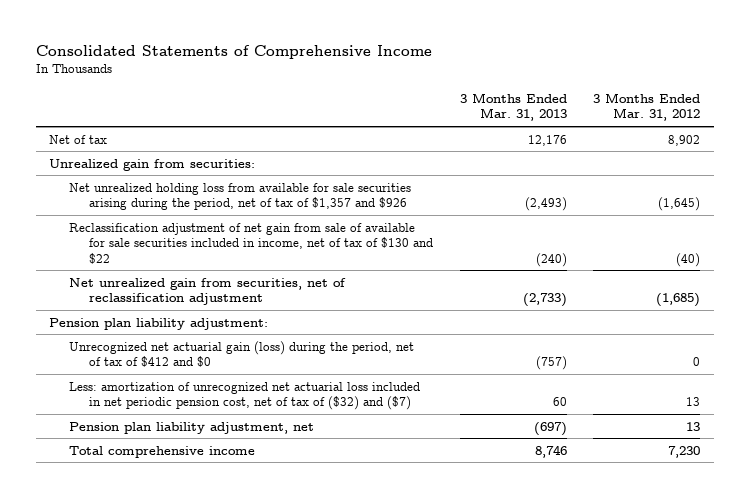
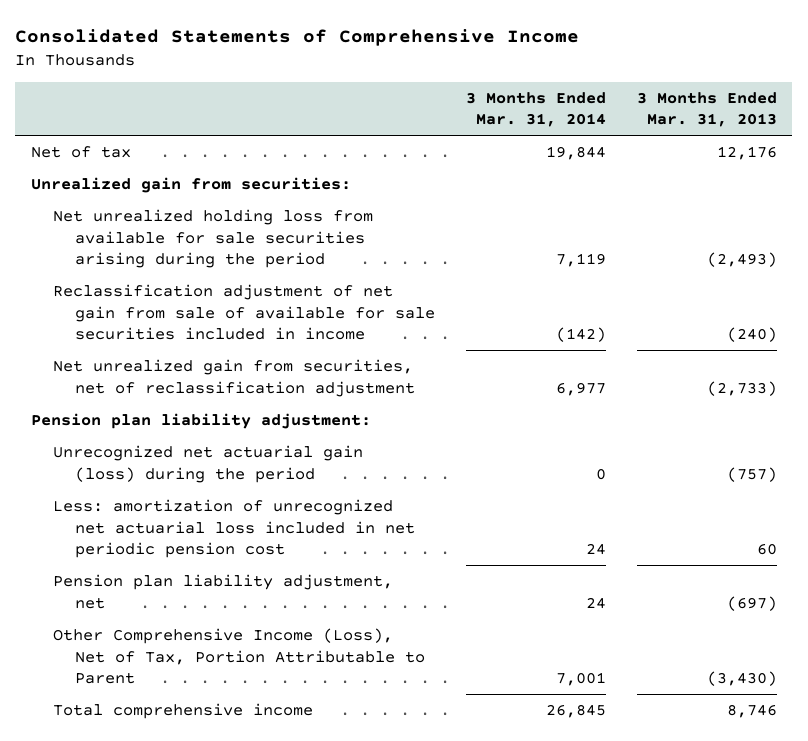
- | 3 Months Ended Mar. 31, 2013 | 3 Months Ended Mar. 31, 2012
+ | 3 Months Ended Mar. 31, 2014 | 3 Months Ended Mar. 31, 2013
- Net unrealized holding loss from available for sale securities arising during the period, net of tax of $1,357 and $926 | (2,493) | (1,645)
- Reclassification adjustment of net gain from sale of available for sale securities included in income, net of tax of $130 and $22 | (240) | (40)
+ Net unrealized holding loss from available for sale securities arising during the period | 7,119 | (2,493)
+ Reclassification adjustment of net gain from sale of available for sale securities included in income | (142) | (240)
- Unrecognized net actuarial gain (loss) during the period, net of tax of $412 and $0 | (757) | 0
- Less: amortization of unrecognized net actuarial loss included in net periodic pension cost, net of tax of ($32) and ($7) | 60 | 13
+ Unrecognized net actuarial gain (loss) during the period | 0 | (757)
+ Less: amortization of unrecognized net actuarial loss included in net periodic pension cost | 24 | 60
+ Other Comprehensive Income (Loss), Net of Tax, Portion Attributable to Parent | 7,001 | (3,430)

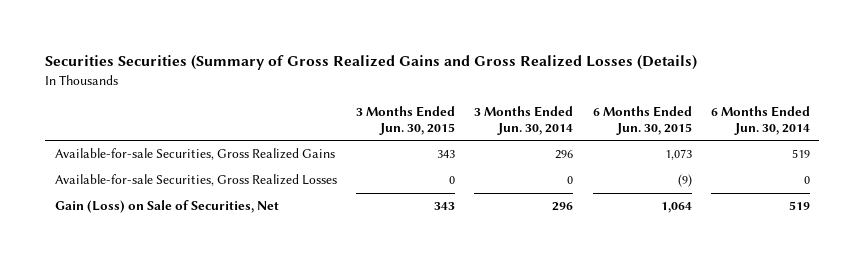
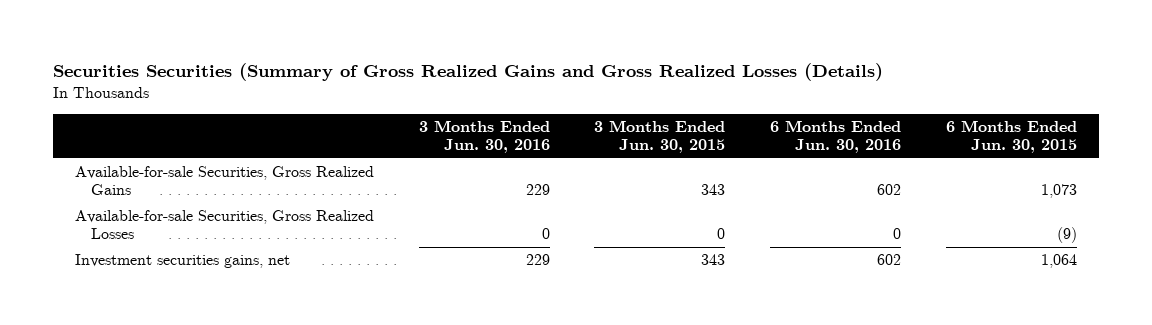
- | 3 Months Ended Jun. 30, 2015 | 3 Months Ended Jun. 30, 2014 | 6 Months Ended Jun. 30, 2015 | 6 Months Ended Jun. 30, 2014
+ | 3 Months Ended Jun. 30, 2016 | 3 Months Ended Jun. 30, 2015 | 6 Months Ended Jun. 30, 2016 | 6 Months Ended Jun. 30, 2015
- Gain (Loss) on Sale of Securities, Net | 343 | 296 | 1,064 | 519
+ Investment securities gains, net | 229 | 343 | 602 | 1,064

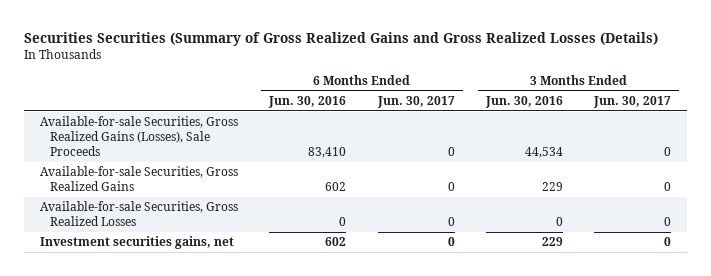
- | 3 Months Ended Jun. 30, 2016 | 3 Months Ended Jun. 30, 2015 | 6 Months Ended Jun. 30, 2016 | 6 Months Ended Jun. 30, 2015
+ | 6 Months Ended Jun. 30, 2016 | 6 Months Ended Jun. 30, 2017 | 3 Months Ended Jun. 30, 2016 | 3 Months Ended Jun. 30, 2017
+ Available-for-sale Securities, Gross Realized Gains (Losses), Sale Proceeds | 83,410 | 0 | 44,534 | 0

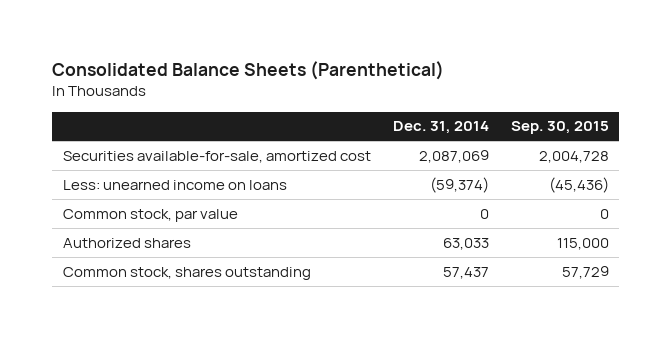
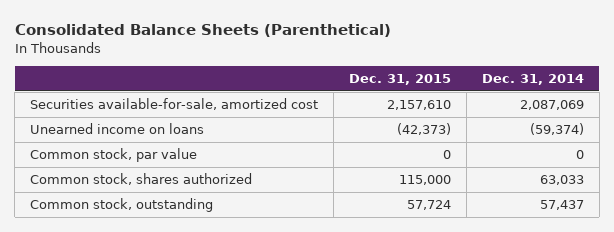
- | Dec. 31, 2014 | Sep. 30, 2015
+ | Dec. 31, 2015 | Dec. 31, 2014
- Less: unearned income on loans | (59,374) | (45,436)
+ Unearned income on loans | (42,373) | (59,374)
- Authorized shares | 63,033 | 115,000
- Common stock, shares outstanding | 57,437 | 57,729
+ Common stock, shares authorized | 115,000 | 63,033
+ Common stock, outstanding | 57,724 | 57,437

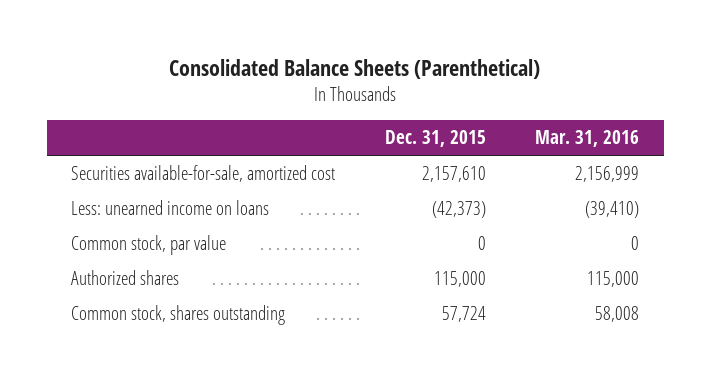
- | Dec. 31, 2015 | Dec. 31, 2014
+ | Dec. 31, 2015 | Mar. 31, 2016
- Unearned income on loans | (42,373) | (59,374)
+ Less: unearned income on loans | (42,373) | (39,410)
- Common stock, shares authorized | 115,000 | 63,033
- Common stock, outstanding | 57,724 | 57,437
+ Authorized shares | 115,000 | 115,000
+ Common stock, shares outstanding | 57,724 | 58,008

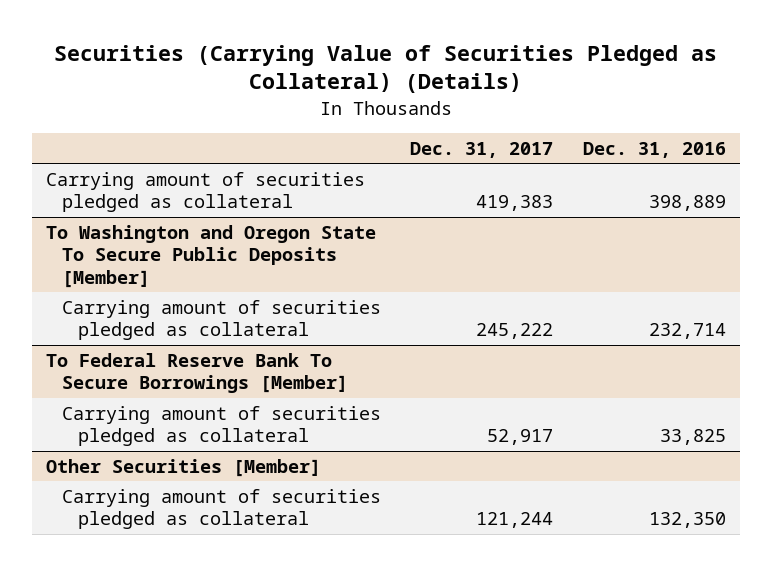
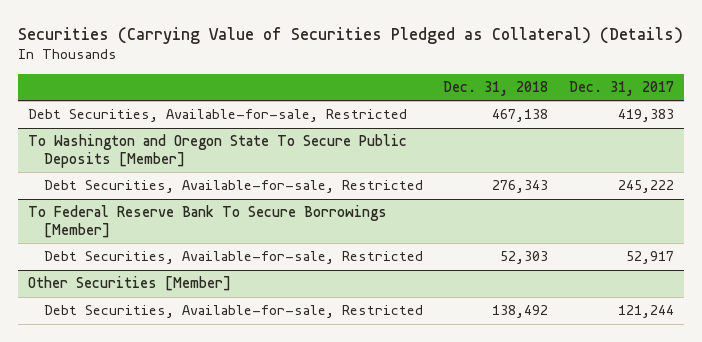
- | Dec. 31, 2017 | Dec. 31, 2016
+ | Dec. 31, 2018 | Dec. 31, 2017
- Carrying amount of securities pledged as collateral | 419,383 | 398,889
+ Debt Securities, Available-for-sale, Restricted | 467,138 | 419,383
@ To Washington and Oregon State To Secure Public Deposits [Member]
- Carrying amount of securities pledged as collateral | 245,222 | 232,714
+ Debt Securities, Available-for-sale, Restricted | 276,343 | 245,222
@ To Federal Reserve Bank To Secure Borrowings [Member]
- Carrying amount of securities pledged as collateral | 52,917 | 33,825
+ Debt Securities, Available-for-sale, Restricted | 52,303 | 52,917
@ Other Securities [Member]
- Carrying amount of securities pledged as collateral | 121,244 | 132,350
+ Debt Securities, Available-for-sale, Restricted | 138,492 | 121,244

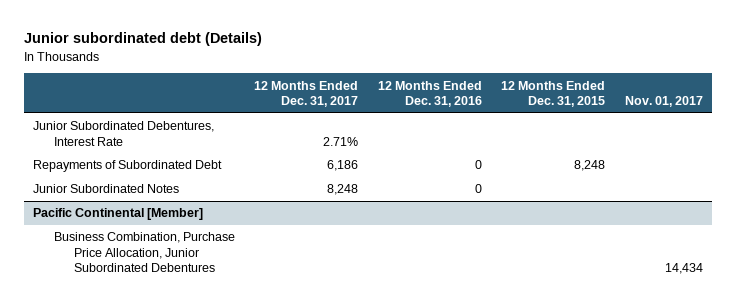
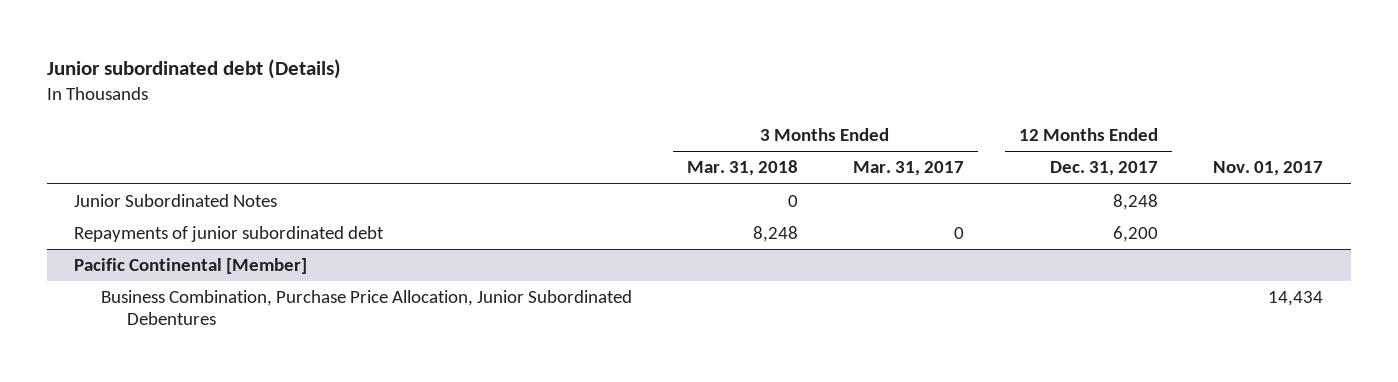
- | 12 Months Ended Dec. 31, 2017 | 12 Months Ended Dec. 31, 2016 | 12 Months Ended Dec. 31, 2015 | Nov. 01, 2017
+ | 3 Months Ended Mar. 31, 2018 | 3 Months Ended Mar. 31, 2017 | 12 Months Ended Dec. 31, 2017 | Nov. 01, 2017
- Junior Subordinated Debentures, Interest Rate | 2.71% | | |
- Repayments of Subordinated Debt | 6,186 | 0 | 8,248 |
+ Repayments of junior subordinated debt | 8,248 | 0 | 6,200 |

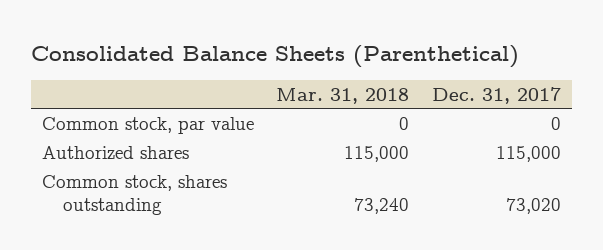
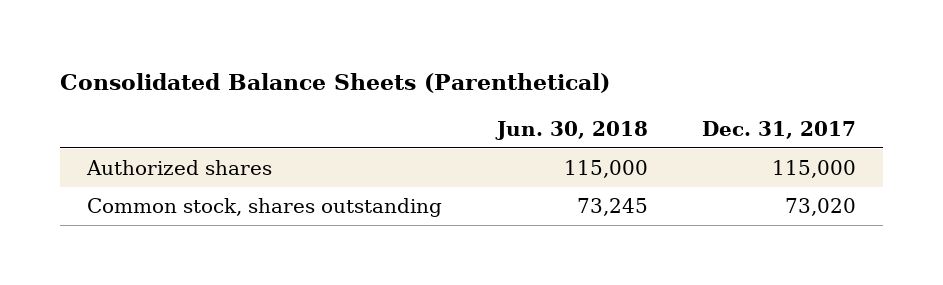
- | Mar. 31, 2018 | Dec. 31, 2017
+ | Jun. 30, 2018 | Dec. 31, 2017
- Common stock, par value | 0 | 0

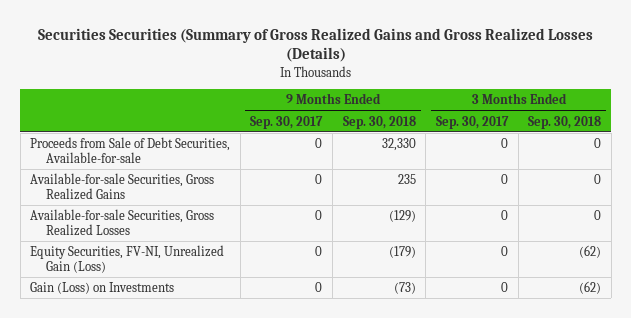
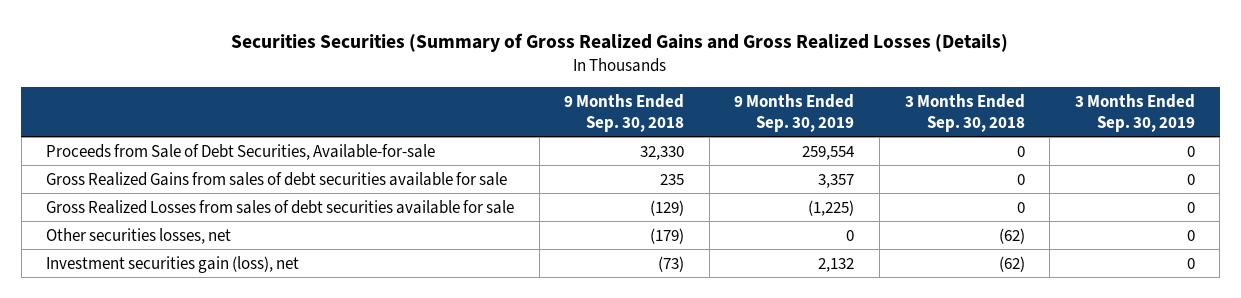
- | 9 Months Ended Sep. 30, 2017 | 9 Months Ended Sep. 30, 2018 | 3 Months Ended Sep. 30, 2017 | 3 Months Ended Sep. 30, 2018
+ | 9 Months Ended Sep. 30, 2018 | 9 Months Ended Sep. 30, 2019 | 3 Months Ended Sep. 30, 2018 | 3 Months Ended Sep. 30, 2019
- Available-for-sale Securities, Gross Realized Gains | 0 | 235 | 0 | 0
- Available-for-sale Securities, Gross Realized Losses | 0 | (129) | 0 | 0
- Equity Securities, FV-NI, Unrealized Gain (Loss) | 0 | (179) | 0 | (62)
- Gain (Loss) on Investments | 0 | (73) | 0 | (62)
+ Gross Realized Gains from sales of debt securities available for sale | 235 | 3,357 | 0 | 0
+ Gross Realized Losses from sales of debt securities available for sale | (129) | (1,225) | 0 | 0
+ Other securities losses, net | (179) | 0 | (62) | 0
+ Investment securities gain (loss), net | (73) | 2,132 | (62) | 0

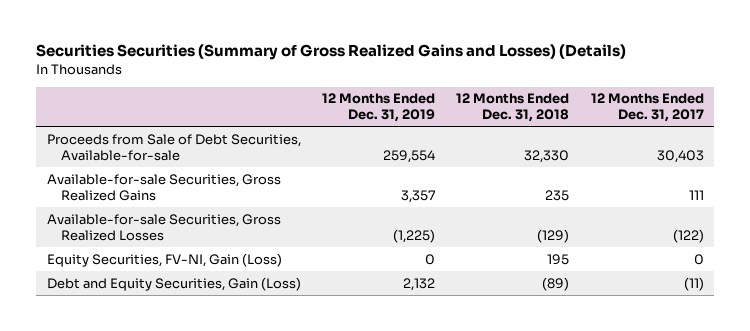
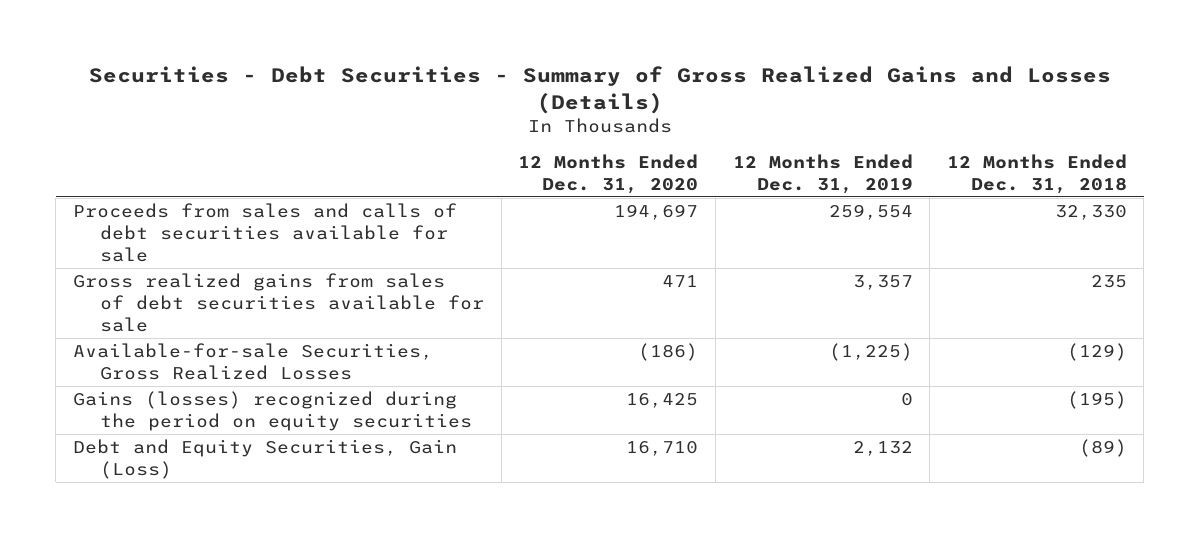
- Securities Securities (Summary of Gross Realized Gains and Losses) (Details)
+ Securities - Debt Securities - Summary of Gross Realized Gains and Losses (Details)
- | 12 Months Ended Dec. 31, 2019 | 12 Months Ended Dec. 31, 2018 | 12 Months Ended Dec. 31, 2017
+ | 12 Months Ended Dec. 31, 2020 | 12 Months Ended Dec. 31, 2019 | 12 Months Ended Dec. 31, 2018
- Proceeds from Sale of Debt Securities, Available-for-sale | 259,554 | 32,330 | 30,403
- Available-for-sale Securities, Gross Realized Gains | 3,357 | 235 | 111
+ Proceeds from sales and calls of debt securities available for sale | 194,697 | 259,554 | 32,330
+ Gross realized gains from sales of debt securities available for sale | 471 | 3,357 | 235
- Equity Securities, FV-NI, Gain (Loss) | 0 | 195 | 0
+ Gains (losses) recognized during the period on equity securities | 16,425 | 0 | (195)

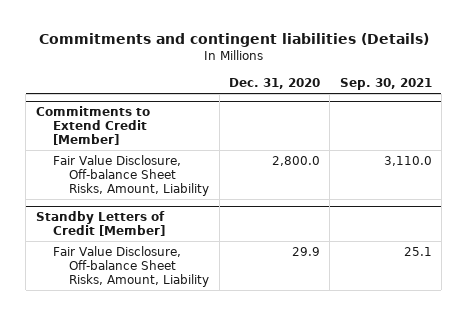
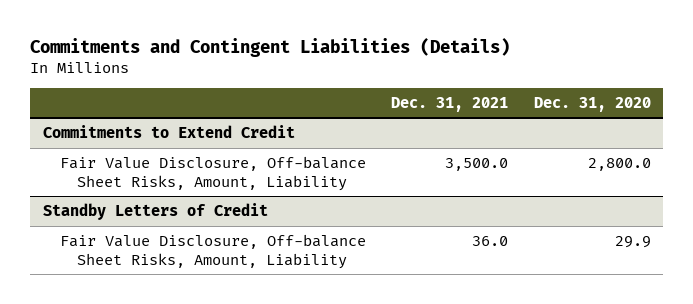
- Commitments and contingent liabilities (Details)
+ Commitments and Contingent Liabilities (Details)
- | Dec. 31, 2020 | Sep. 30, 2021
+ | Dec. 31, 2021 | Dec. 31, 2020
- Commitments to Extend Credit [Member]
+ Commitments to Extend Credit
- Standby Letters of Credit [Member]
+ Standby Letters of Credit

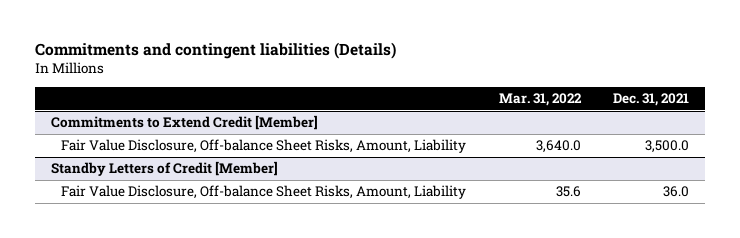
- Commitments and Contingent Liabilities (Details)
+ Commitments and contingent liabilities (Details)
- | Dec. 31, 2021 | Dec. 31, 2020
+ | Mar. 31, 2022 | Dec. 31, 2021
- Commitments to Extend Credit
+ Commitments to Extend Credit [Member]
- Standby Letters of Credit
+ Standby Letters of Credit [Member]

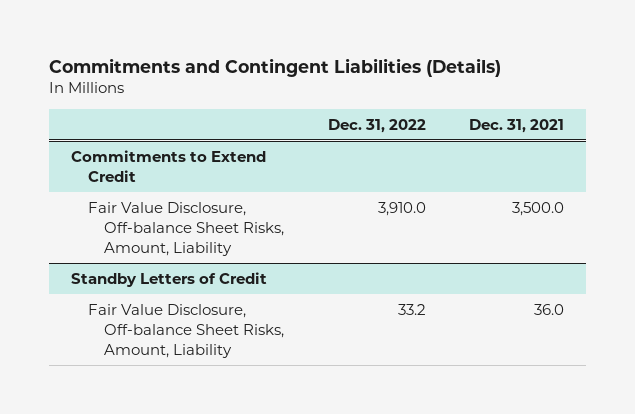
- Commitments and contingent liabilities (Details)
+ Commitments and Contingent Liabilities (Details)
- | Mar. 31, 2022 | Dec. 31, 2021
+ | Dec. 31, 2022 | Dec. 31, 2021
- Commitments to Extend Credit [Member]
+ Commitments to Extend Credit
- Standby Letters of Credit [Member]
+ Standby Letters of Credit

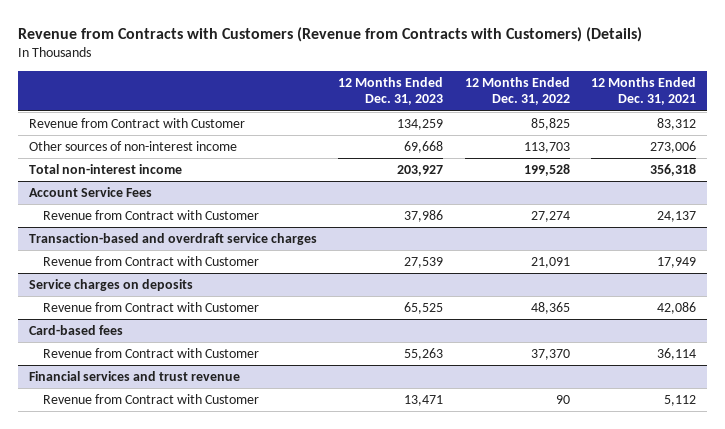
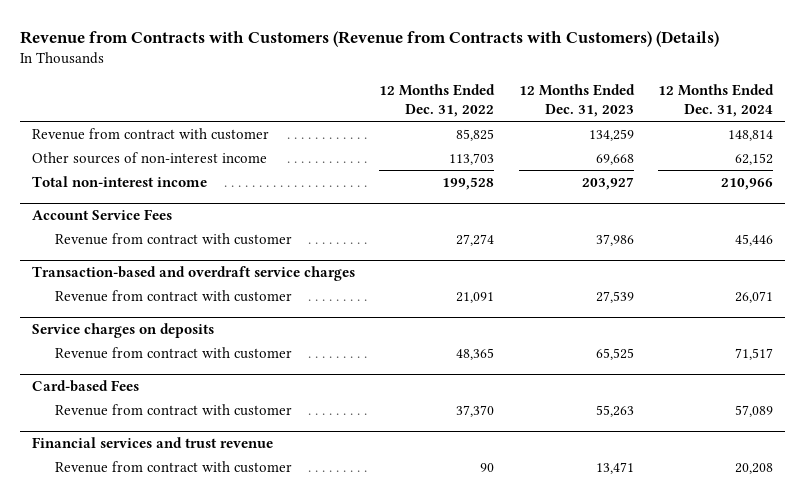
- | 12 Months Ended Dec. 31, 2023 | 12 Months Ended Dec. 31, 2022 | 12 Months Ended Dec. 31, 2021
+ | 12 Months Ended Dec. 31, 2022 | 12 Months Ended Dec. 31, 2023 | 12 Months Ended Dec. 31, 2024
- Revenue from Contract with Customer | 134,259 | 85,825 | 83,312
+ Revenue from contract with customer | 85,825 | 134,259 | 148,814
@ Account Service Fees
- Revenue from Contract with Customer | 37,986 | 27,274 | 24,137
+ Revenue from contract with customer | 27,274 | 37,986 | 45,446
@ Transaction-based and overdraft service charges
- Revenue from Contract with Customer | 27,539 | 21,091 | 17,949
+ Revenue from contract with customer | 21,091 | 27,539 | 26,071
@ Service charges on deposits
- Revenue from Contract with Customer | 65,525 | 48,365 | 42,086
- Card-based fees
- Revenue from Contract with Customer | 55,263 | 37,370 | 36,114
@ Service charges on deposits
+ Revenue from contract with customer | 48,365 | 65,525 | 71,517
+ Card-based Fees
+ Revenue from contract with customer | 37,370 | 55,263 | 57,089
@ Financial services and trust revenue
- Revenue from Contract with Customer | 13,471 | 90 | 5,112
+ Revenue from contract with customer | 90 | 13,471 | 20,208

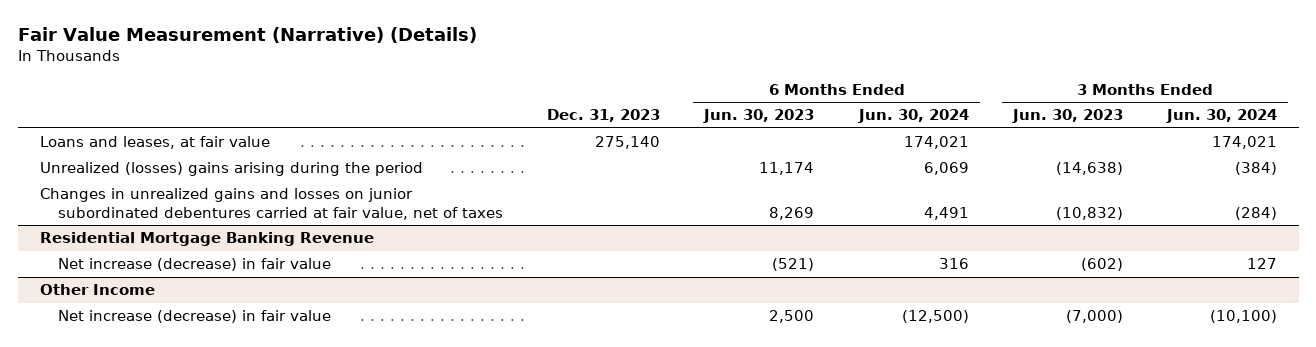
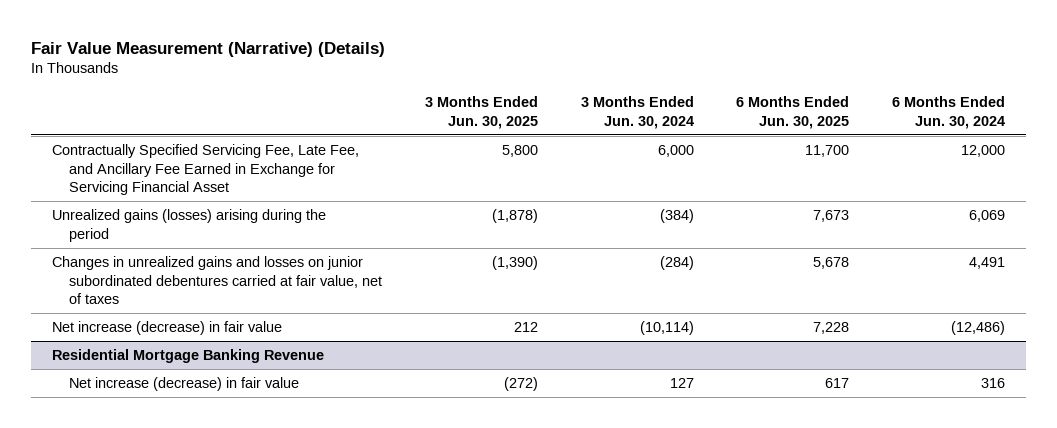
- | Dec. 31, 2023 | 6 Months Ended Jun. 30, 2023 | 6 Months Ended Jun. 30, 2024 | 3 Months Ended Jun. 30, 2023 | 3 Months Ended Jun. 30, 2024
+ | 3 Months Ended Jun. 30, 2025 | 3 Months Ended Jun. 30, 2024 | 6 Months Ended Jun. 30, 2025 | 6 Months Ended Jun. 30, 2024
- Loans and leases, at fair value | 275,140 | | 174,021 | | 174,021
- Unrealized (losses) gains arising during the period | | 11,174 | 6,069 | (14,638) | (384)
+ Contractually Specified Servicing Fee, Late Fee, and Ancillary Fee Earned in Exchange for Servicing Financial Asset | 5,800 | 6,000 | 11,700 | 12,000
+ Unrealized gains (losses) arising during the period | (1,878) | (384) | 7,673 | 6,069
+ Net increase (decrease) in fair value | 212 | (10,114) | 7,228 | (12,486)
- Other Income
- Net increase (decrease) in fair value | | 2,500 | (12,500) | (7,000) | (10,100)

